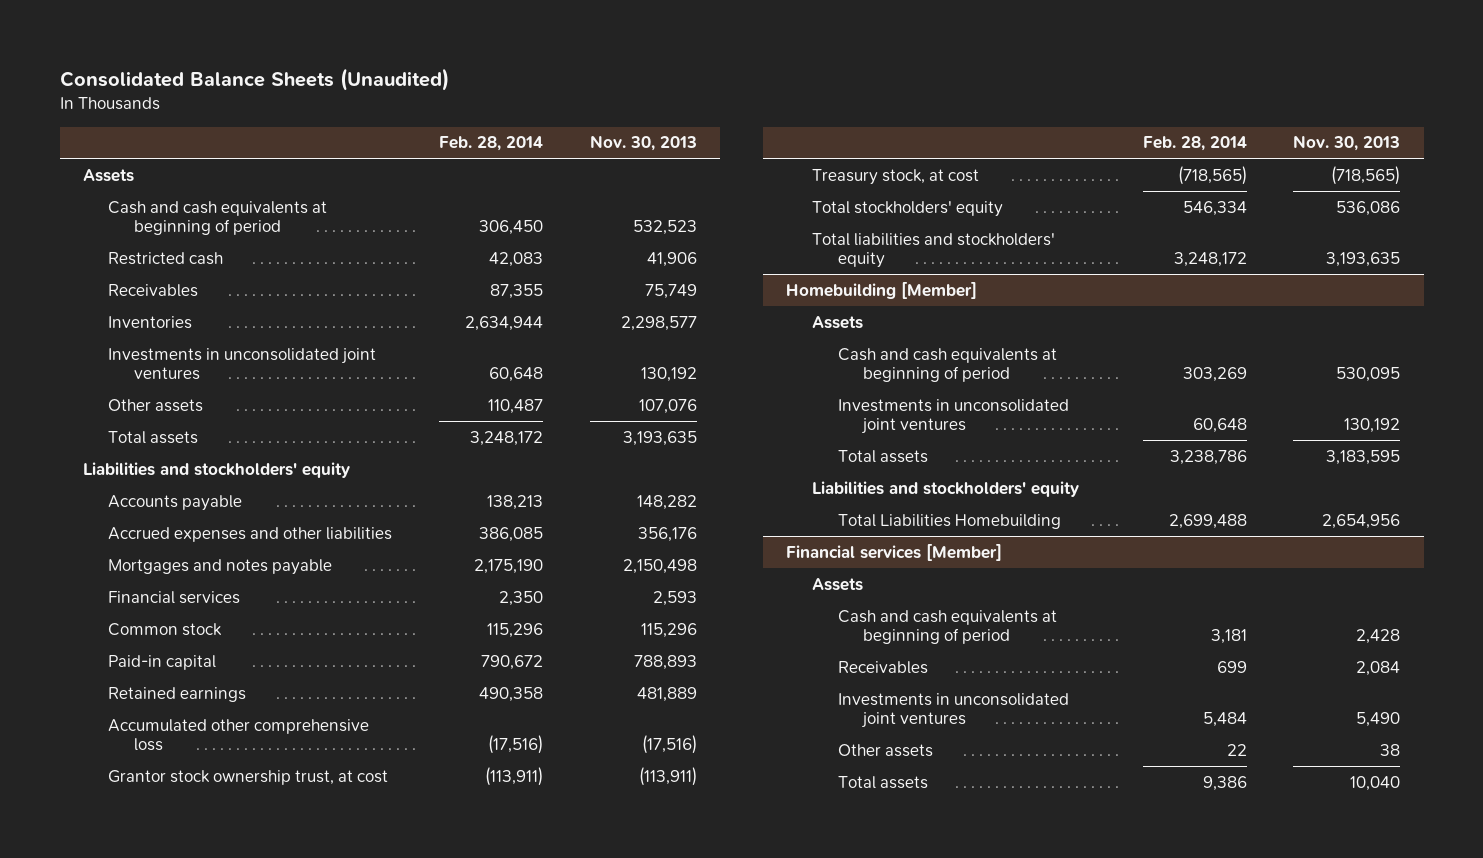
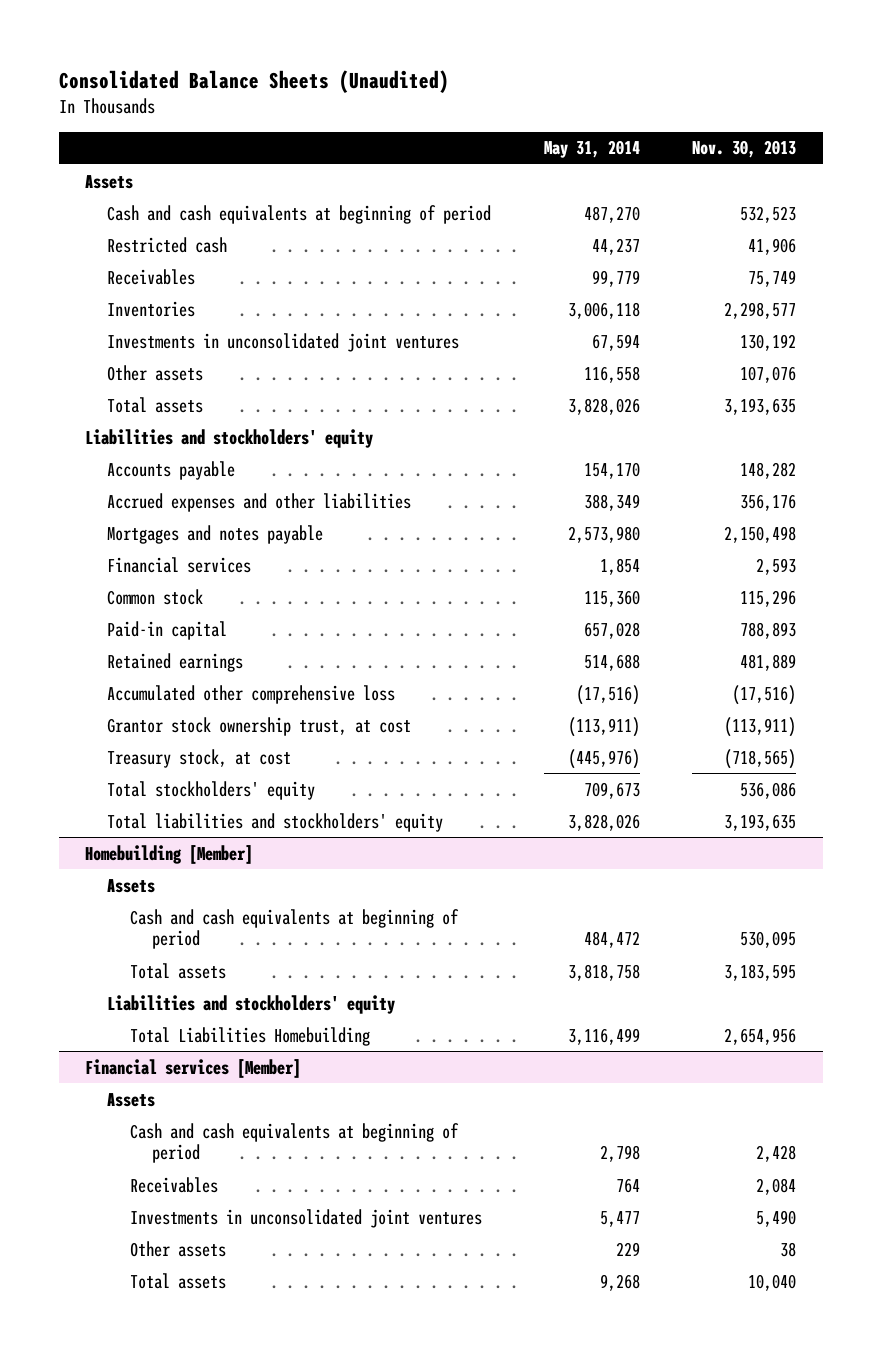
- | Feb. 28, 2014 | Nov. 30, 2013
+ | May 31, 2014 | Nov. 30, 2013
@ Homebuilding [Member]
- Investments in unconsolidated joint ventures | 60,648 | 130,192

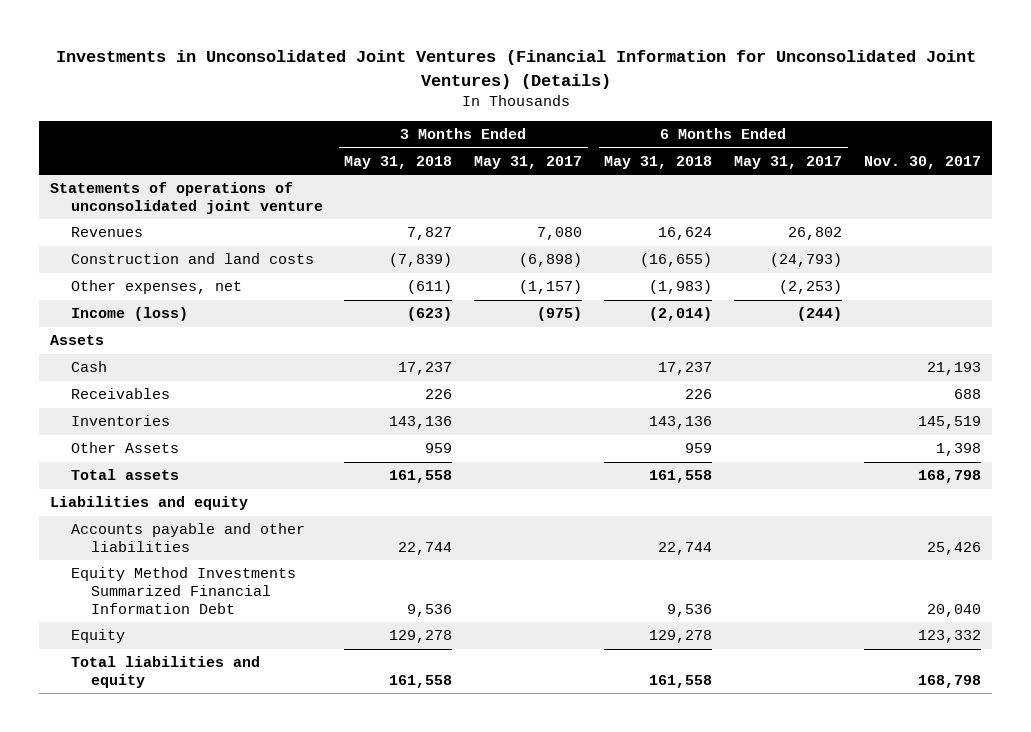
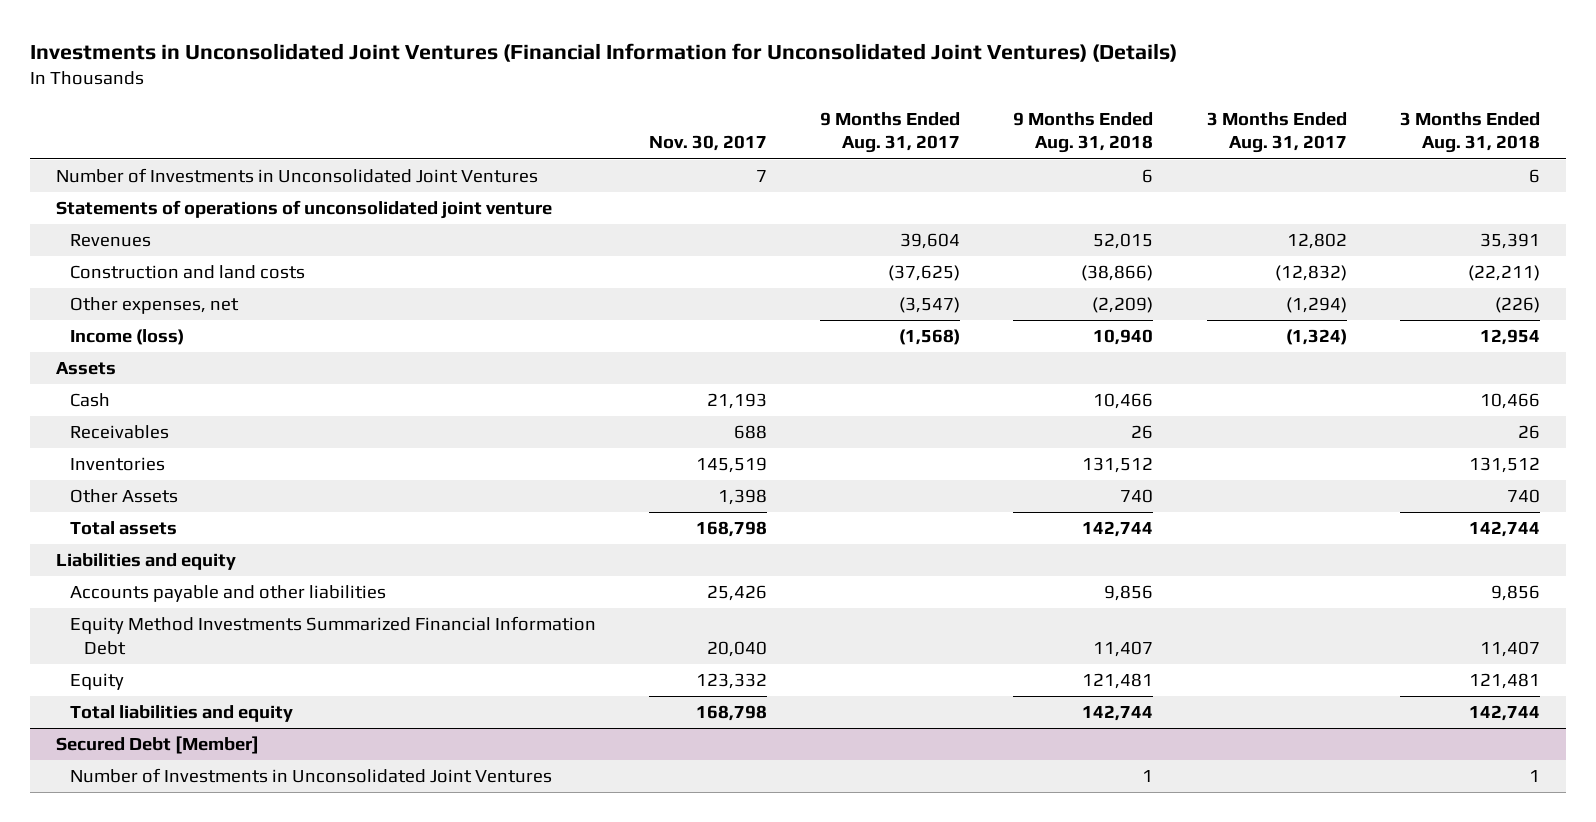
- | 3 Months Ended May 31, 2018 | 3 Months Ended May 31, 2017 | 6 Months Ended May 31, 2018 | 6 Months Ended May 31, 2017 | Nov. 30, 2017
+ | Nov. 30, 2017 | 9 Months Ended Aug. 31, 2017 | 9 Months Ended Aug. 31, 2018 | 3 Months Ended Aug. 31, 2017 | 3 Months Ended Aug. 31, 2018
+ Number of Investments in Unconsolidated Joint Ventures | 7 | | 6 | | 6
+ Secured Debt [Member]
+ Number of Investments in Unconsolidated Joint Ventures | | | 1 | | 1

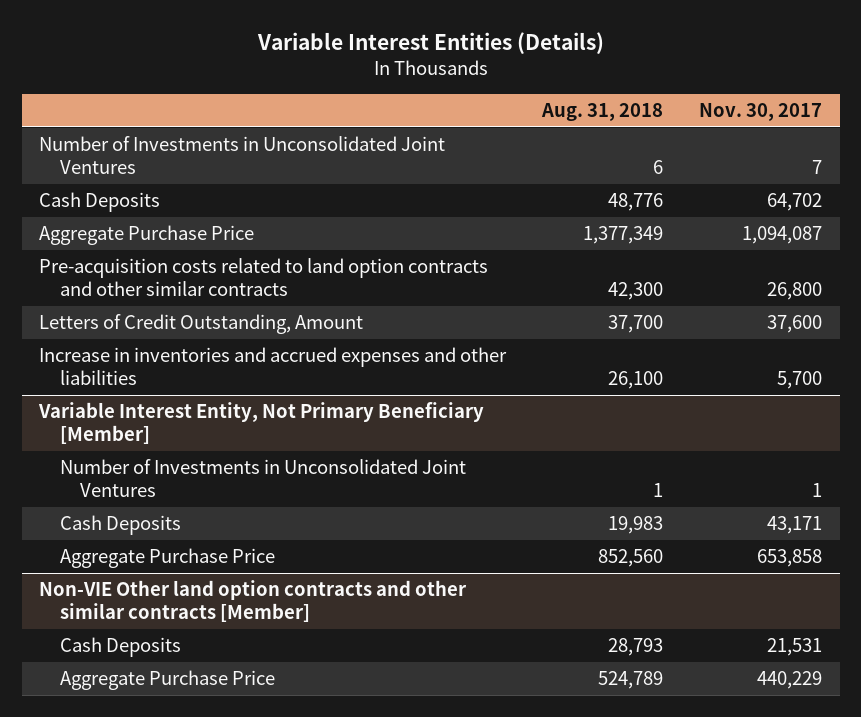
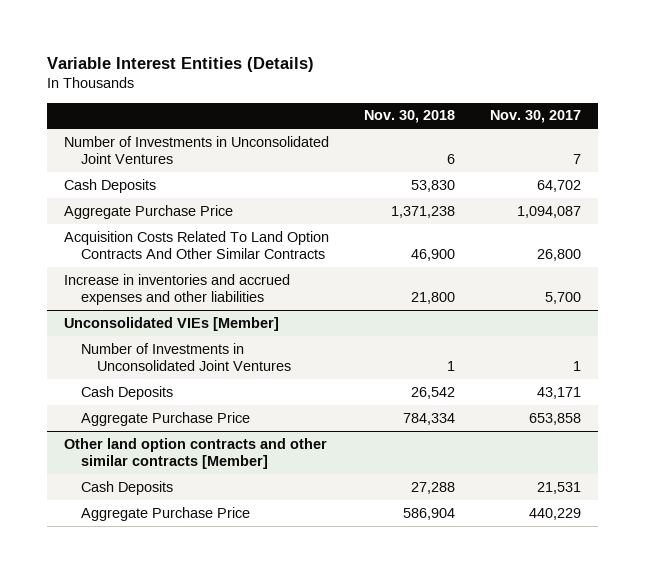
- | Aug. 31, 2018 | Nov. 30, 2017
+ | Nov. 30, 2018 | Nov. 30, 2017
- Pre-acquisition costs related to land option contracts and other similar contracts | 42,300 | 26,800
- Letters of Credit Outstanding, Amount | 37,700 | 37,600
+ Acquisition Costs Related To Land Option Contracts And Other Similar Contracts | 46,900 | 26,800
- Variable Interest Entity, Not Primary Beneficiary [Member]
+ Unconsolidated VIEs [Member]
- Non-VIE Other land option contracts and other similar contracts [Member]
+ Other land option contracts and other similar contracts [Member]

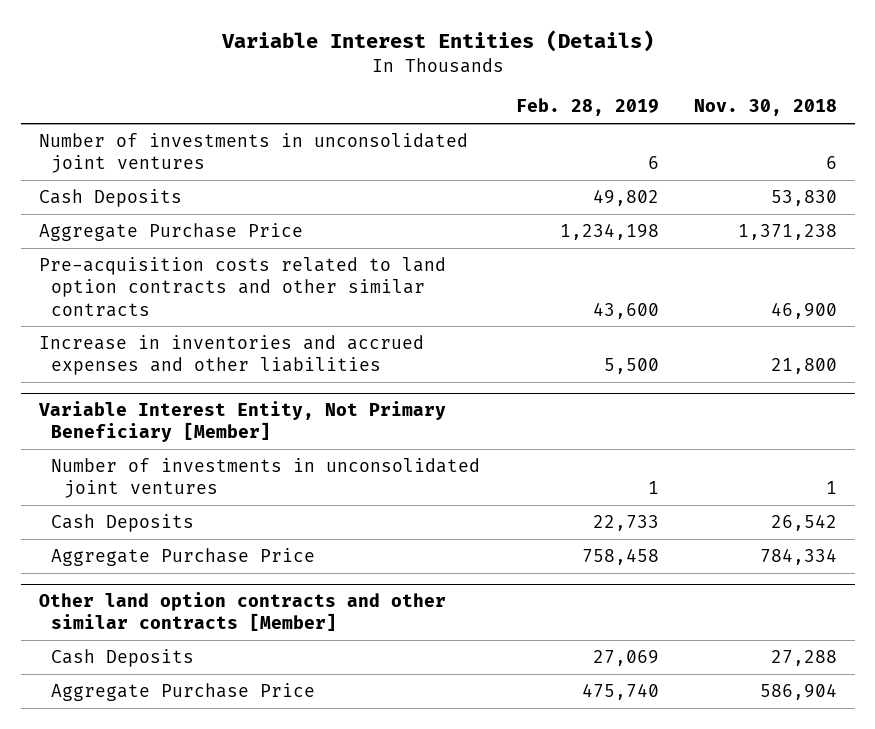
- | Nov. 30, 2018 | Nov. 30, 2017
+ | Feb. 28, 2019 | Nov. 30, 2018
- Number of Investments in Unconsolidated Joint Ventures | 6 | 7
+ Number of investments in unconsolidated joint ventures | 6 | 6
- Acquisition Costs Related To Land Option Contracts And Other Similar Contracts | 46,900 | 26,800
+ Pre-acquisition costs related to land option contracts and other similar contracts | 43,600 | 46,900
- Unconsolidated VIEs [Member]
- Number of Investments in Unconsolidated Joint Ventures | 1 | 1
+ Variable Interest Entity, Not Primary Beneficiary [Member]
+ Number of investments in unconsolidated joint ventures | 1 | 1

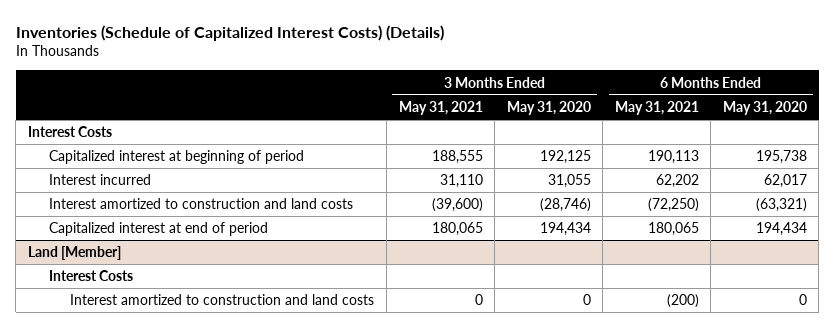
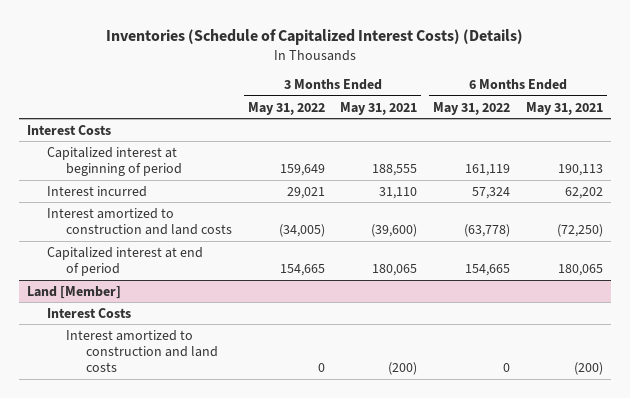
- | 3 Months Ended May 31, 2021 | 3 Months Ended May 31, 2020 | 6 Months Ended May 31, 2021 | 6 Months Ended May 31, 2020
+ | 3 Months Ended May 31, 2022 | 3 Months Ended May 31, 2021 | 6 Months Ended May 31, 2022 | 6 Months Ended May 31, 2021
@ Land [Member]
- Interest amortized to construction and land costs | 0 | 0 | (200) | 0
+ Interest amortized to construction and land costs | 0 | (200) | 0 | (200)

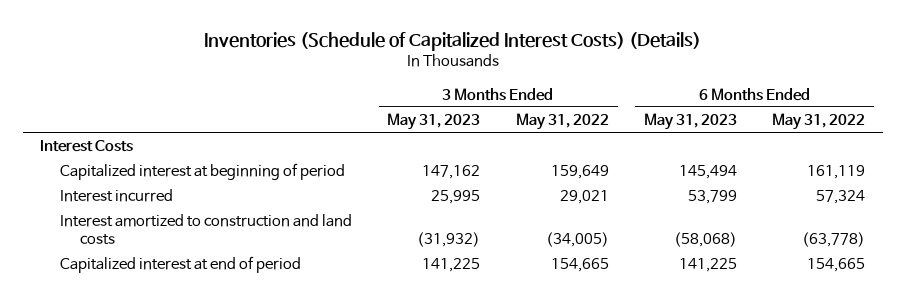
- | 3 Months Ended May 31, 2022 | 3 Months Ended May 31, 2021 | 6 Months Ended May 31, 2022 | 6 Months Ended May 31, 2021
+ | 3 Months Ended May 31, 2023 | 3 Months Ended May 31, 2022 | 6 Months Ended May 31, 2023 | 6 Months Ended May 31, 2022
- Land [Member]
- Interest Costs
- Interest amortized to construction and land costs | 0 | (200) | 0 | (200)

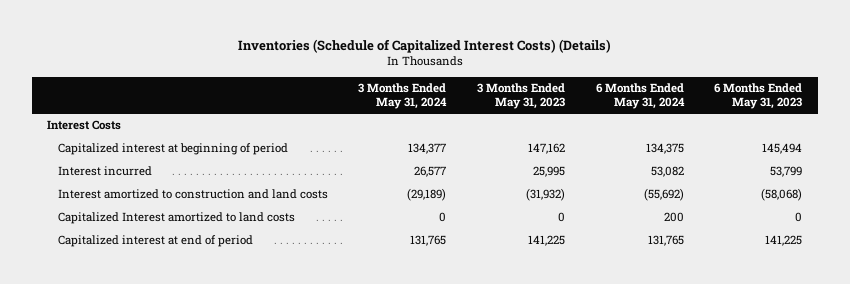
- | 3 Months Ended May 31, 2023 | 3 Months Ended May 31, 2022 | 6 Months Ended May 31, 2023 | 6 Months Ended May 31, 2022
+ | 3 Months Ended May 31, 2024 | 3 Months Ended May 31, 2023 | 6 Months Ended May 31, 2024 | 6 Months Ended May 31, 2023
+ Capitalized Interest amortized to land costs | 0 | 0 | 200 | 0

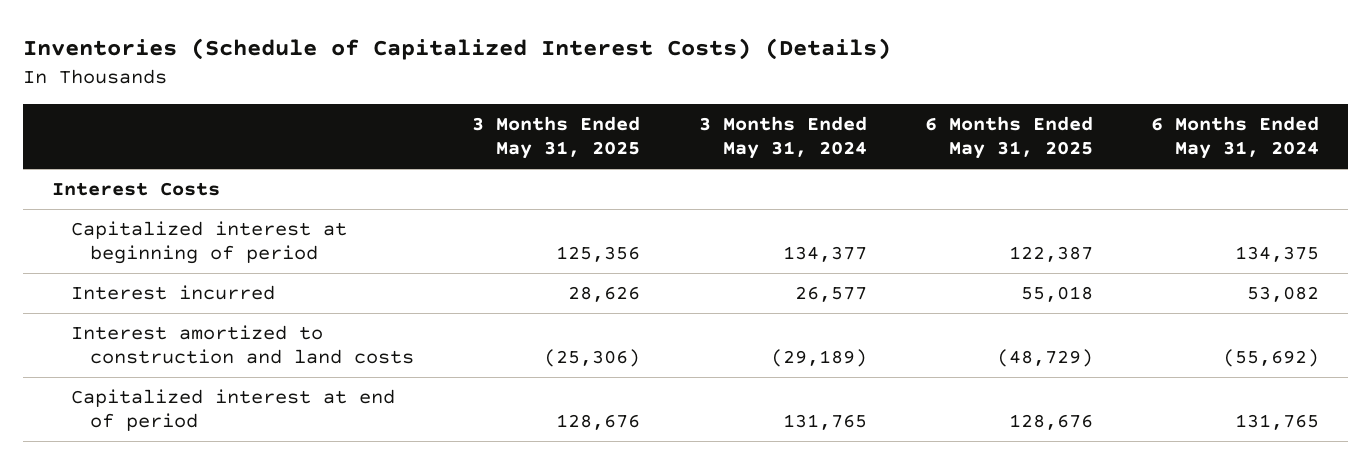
- | 3 Months Ended May 31, 2024 | 3 Months Ended May 31, 2023 | 6 Months Ended May 31, 2024 | 6 Months Ended May 31, 2023
+ | 3 Months Ended May 31, 2025 | 3 Months Ended May 31, 2024 | 6 Months Ended May 31, 2025 | 6 Months Ended May 31, 2024
- Capitalized Interest amortized to land costs | 0 | 0 | 200 | 0

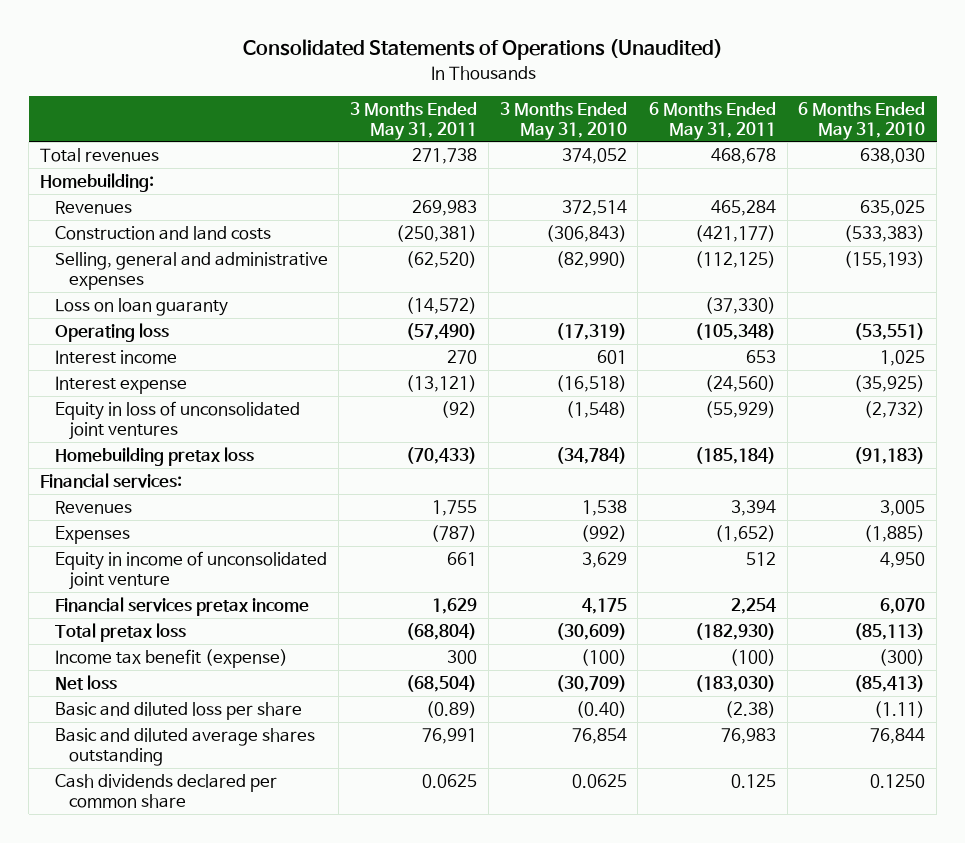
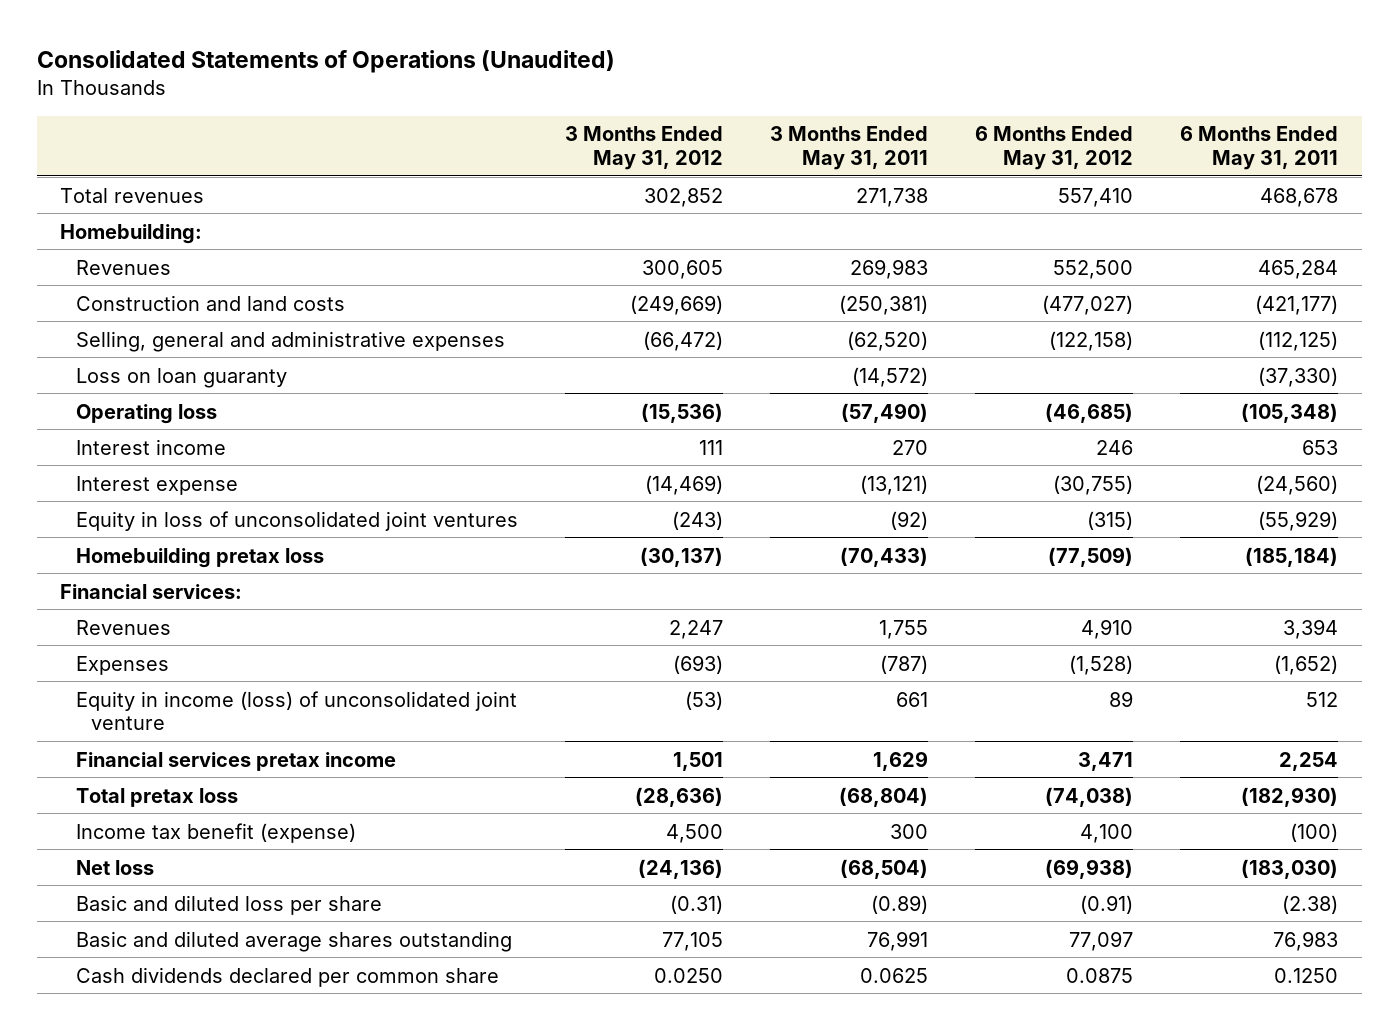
- | 3 Months Ended May 31, 2011 | 3 Months Ended May 31, 2010 | 6 Months Ended May 31, 2011 | 6 Months Ended May 31, 2010
+ | 3 Months Ended May 31, 2012 | 3 Months Ended May 31, 2011 | 6 Months Ended May 31, 2012 | 6 Months Ended May 31, 2011
- Equity in income of unconsolidated joint venture | 661 | 3,629 | 512 | 4,950
+ Equity in income (loss) of unconsolidated joint venture | (53) | 661 | 89 | 512
- Cash dividends declared per common share | 0.0625 | 0.0625 | 0.125 | 0.1250
+ Cash dividends declared per common share | 0.0250 | 0.0625 | 0.0875 | 0.1250

